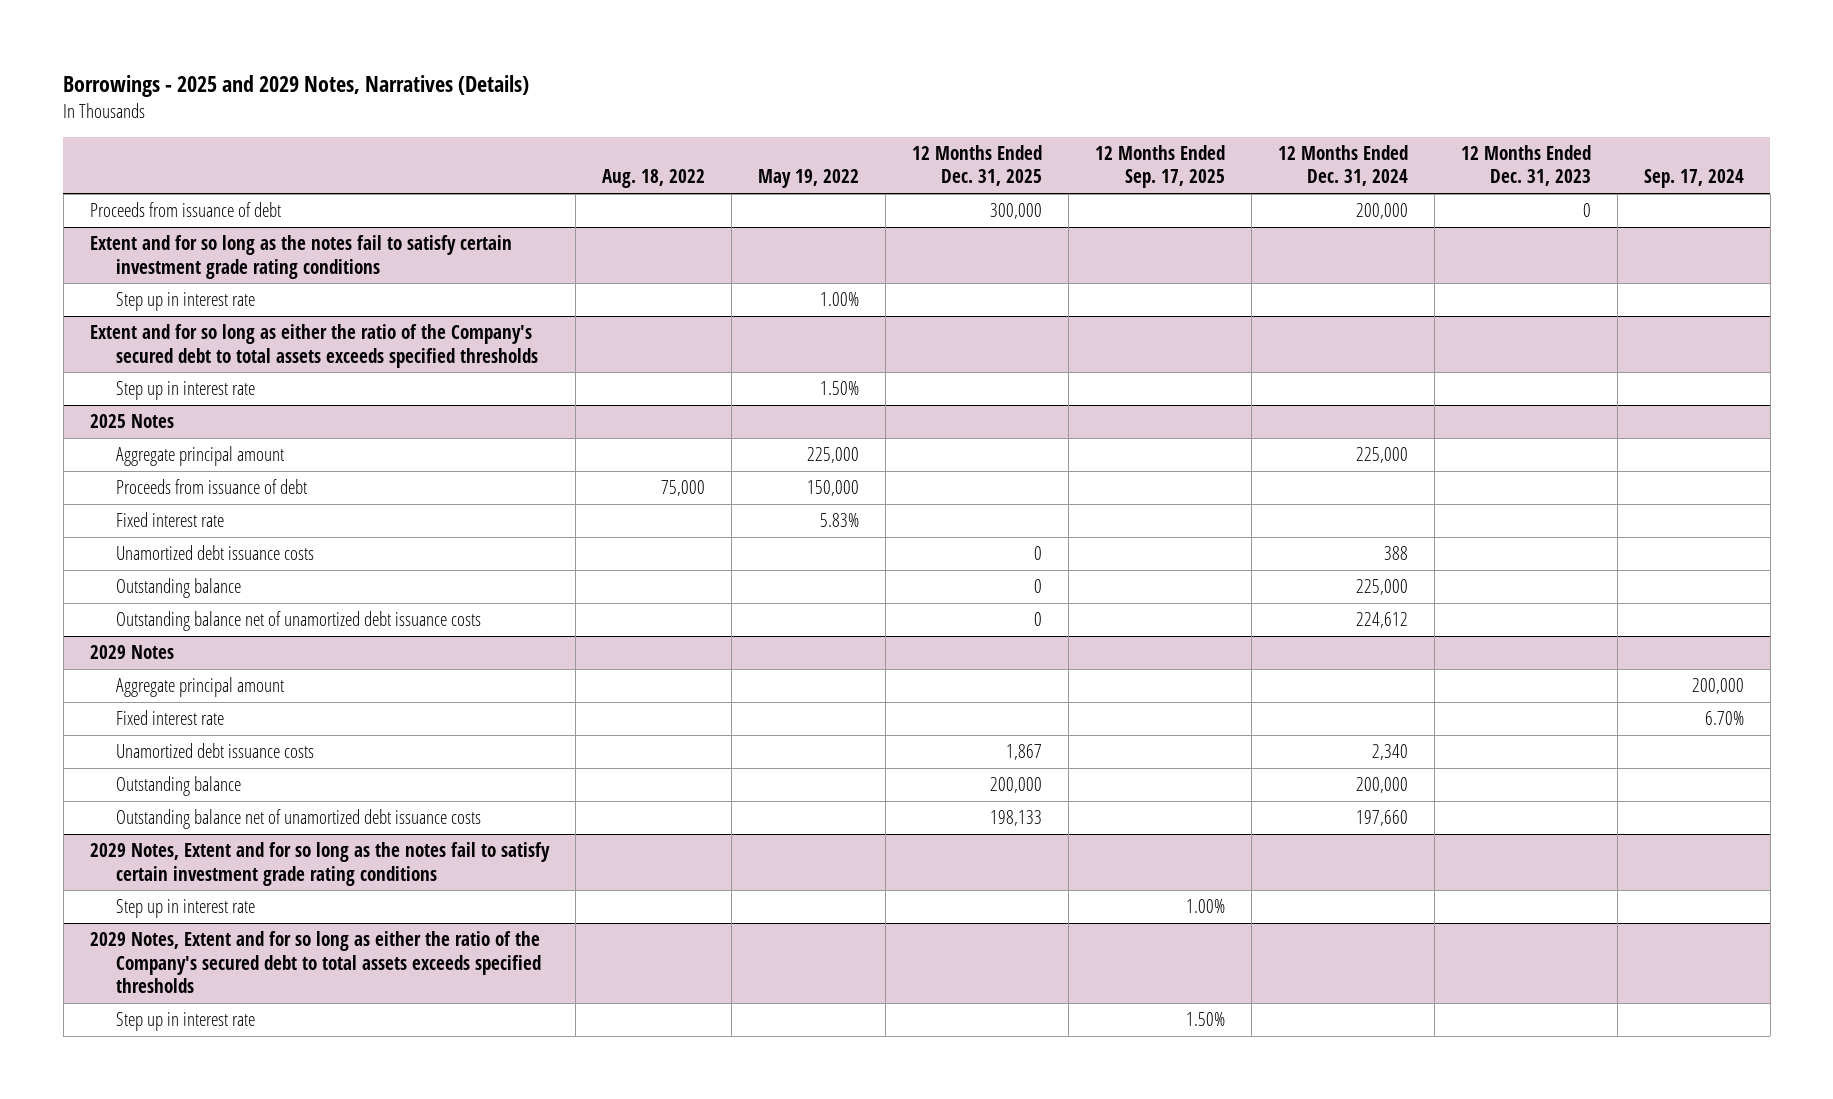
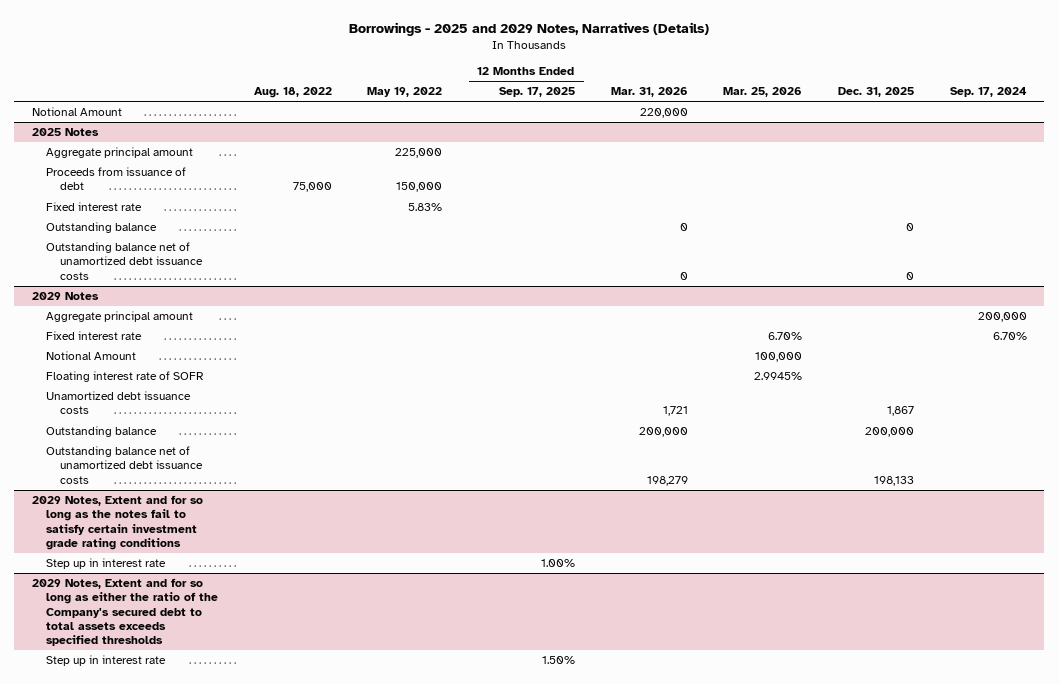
- | Aug. 18, 2022 | May 19, 2022 | 12 Months Ended Dec. 31, 2025 | 12 Months Ended Sep. 17, 2025 | 12 Months Ended Dec. 31, 2024 | 12 Months Ended Dec. 31, 2023 | Sep. 17, 2024
+ | Aug. 18, 2022 | May 19, 2022 | 12 Months Ended Sep. 17, 2025 | Mar. 31, 2026 | Mar. 25, 2026 | Dec. 31, 2025 | Sep. 17, 2024
- Proceeds from issuance of debt | | | 300,000 | | 200,000 | 0 |
- Extent and for so long as the notes fail to satisfy certain investment grade rating conditions
- Step up in interest rate | | 1.00% | | | | |
- Extent and for so long as either the ratio of the Company's secured debt to total assets exceeds specified thresholds
- Step up in interest rate | | 1.50% | | | | |
+ Notional Amount | | | | 220,000 | | |
@ 2025 Notes
- Unamortized debt issuance costs | | | 0 | | 388 | |
@ 2029 Notes
+ Notional Amount | | | | | 100,000 | |
+ Floating interest rate of SOFR | | | | | 2.9945% | |

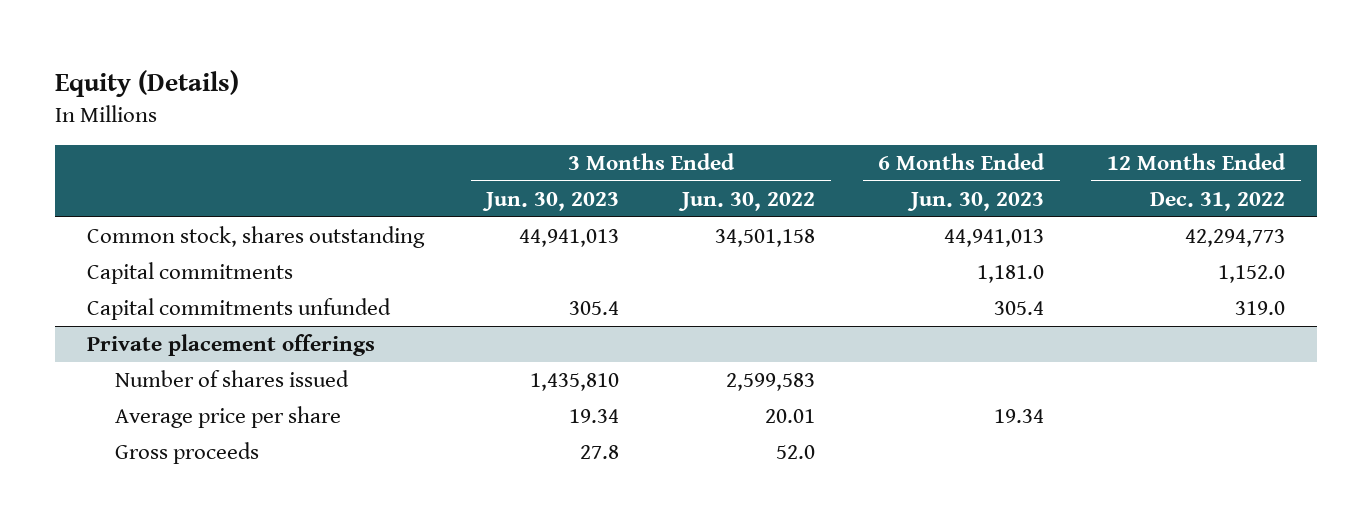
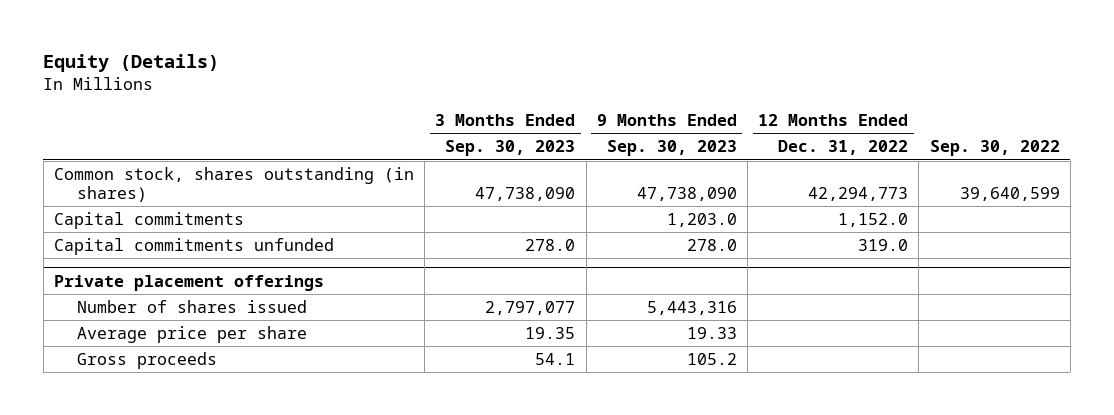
- | 3 Months Ended Jun. 30, 2023 | 3 Months Ended Jun. 30, 2022 | 6 Months Ended Jun. 30, 2023 | 12 Months Ended Dec. 31, 2022
+ | 3 Months Ended Sep. 30, 2023 | 9 Months Ended Sep. 30, 2023 | 12 Months Ended Dec. 31, 2022 | Sep. 30, 2022
- Common stock, shares outstanding | 44,941,013 | 34,501,158 | 44,941,013 | 42,294,773
+ Common stock, shares outstanding (in shares) | 47,738,090 | 47,738,090 | 42,294,773 | 39,640,599

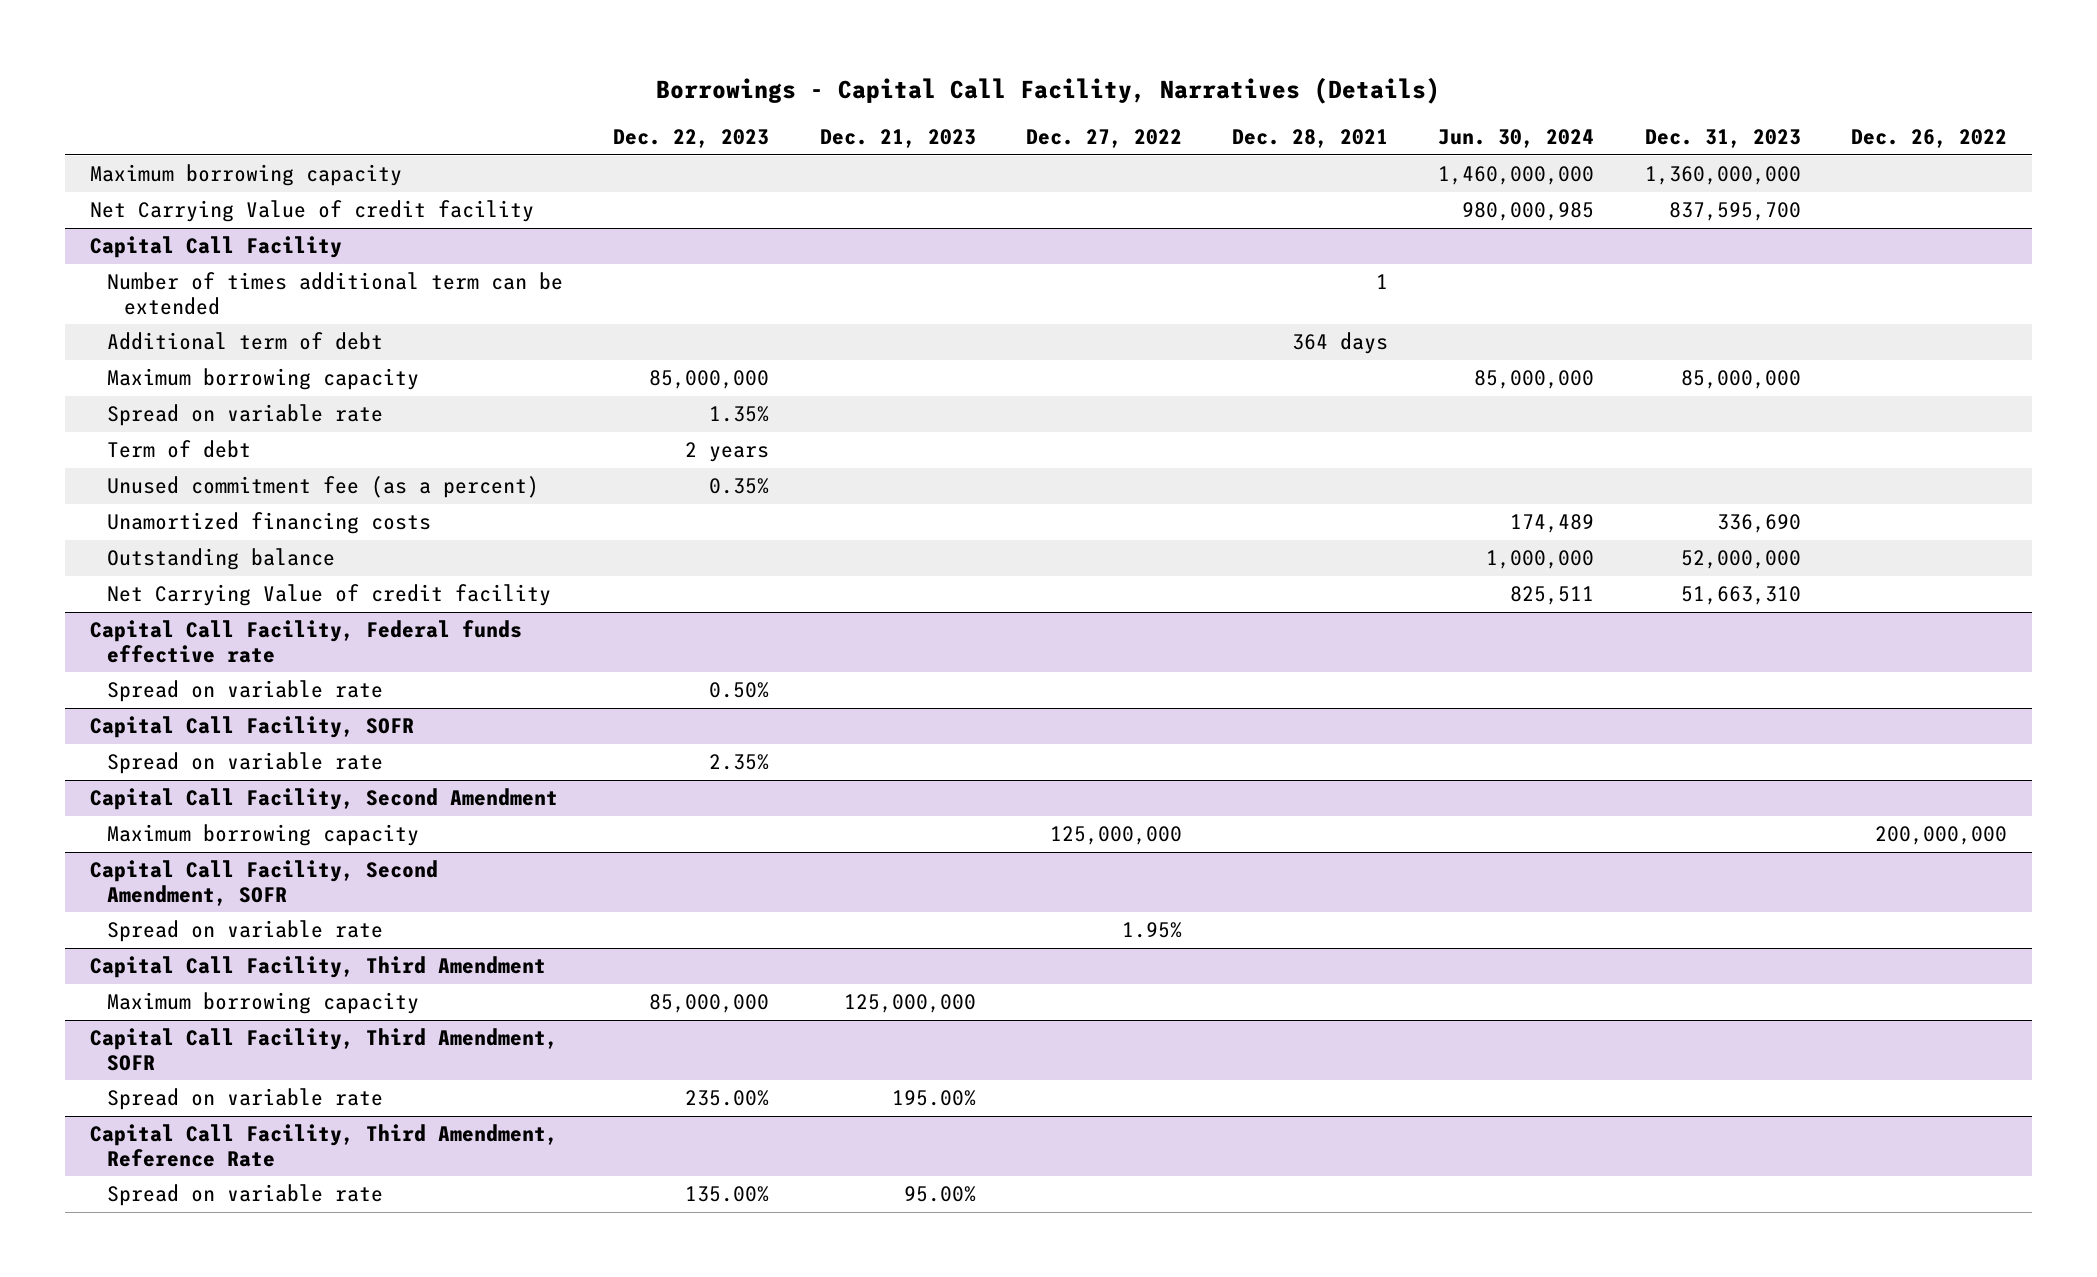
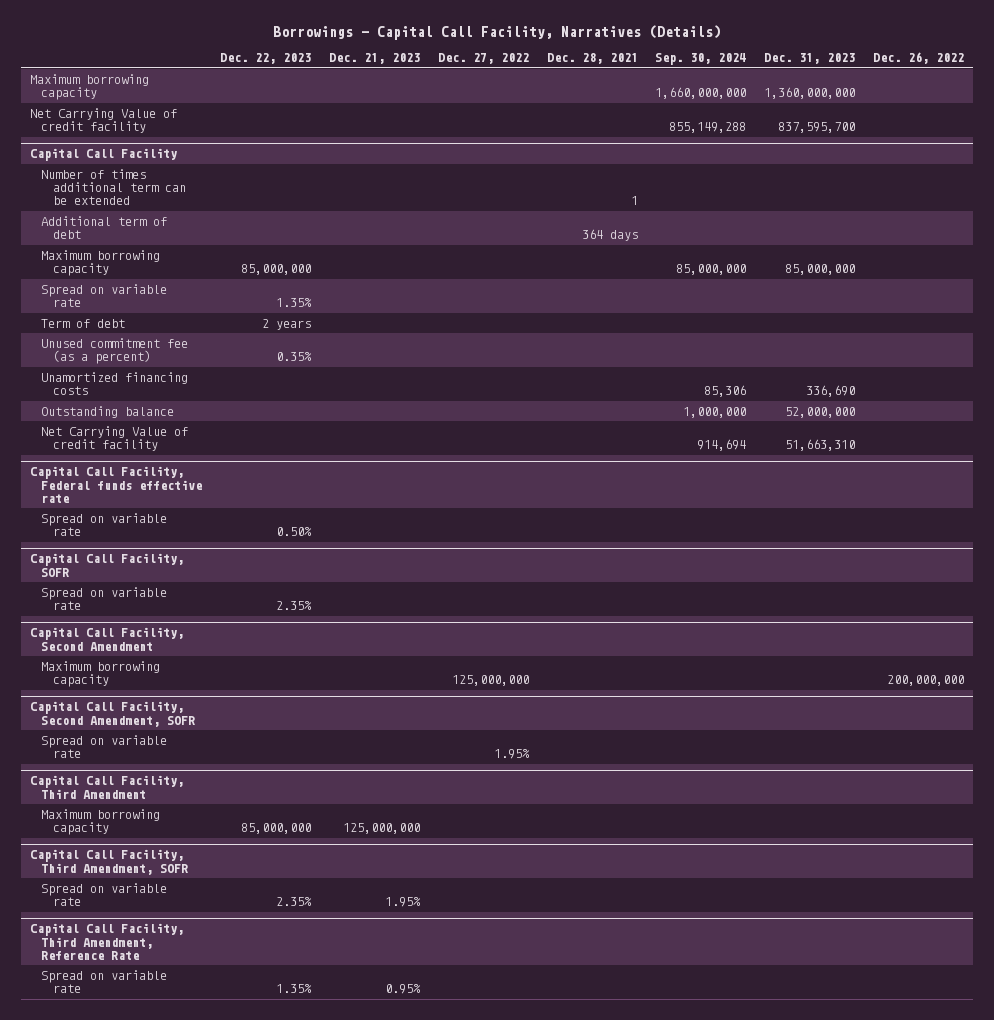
- | Dec. 22, 2023 | Dec. 21, 2023 | Dec. 27, 2022 | Dec. 28, 2021 | Jun. 30, 2024 | Dec. 31, 2023 | Dec. 26, 2022
+ | Dec. 22, 2023 | Dec. 21, 2023 | Dec. 27, 2022 | Dec. 28, 2021 | Sep. 30, 2024 | Dec. 31, 2023 | Dec. 26, 2022
@ Capital Call Facility, Third Amendment, SOFR
- Spread on variable rate | 235.00% | 195.00% | | | | |
+ Spread on variable rate | 2.35% | 1.95% | | | | |
@ Capital Call Facility, Third Amendment, Reference Rate
- Spread on variable rate | 135.00% | 95.00% | | | | |
+ Spread on variable rate | 1.35% | 0.95% | | | | |

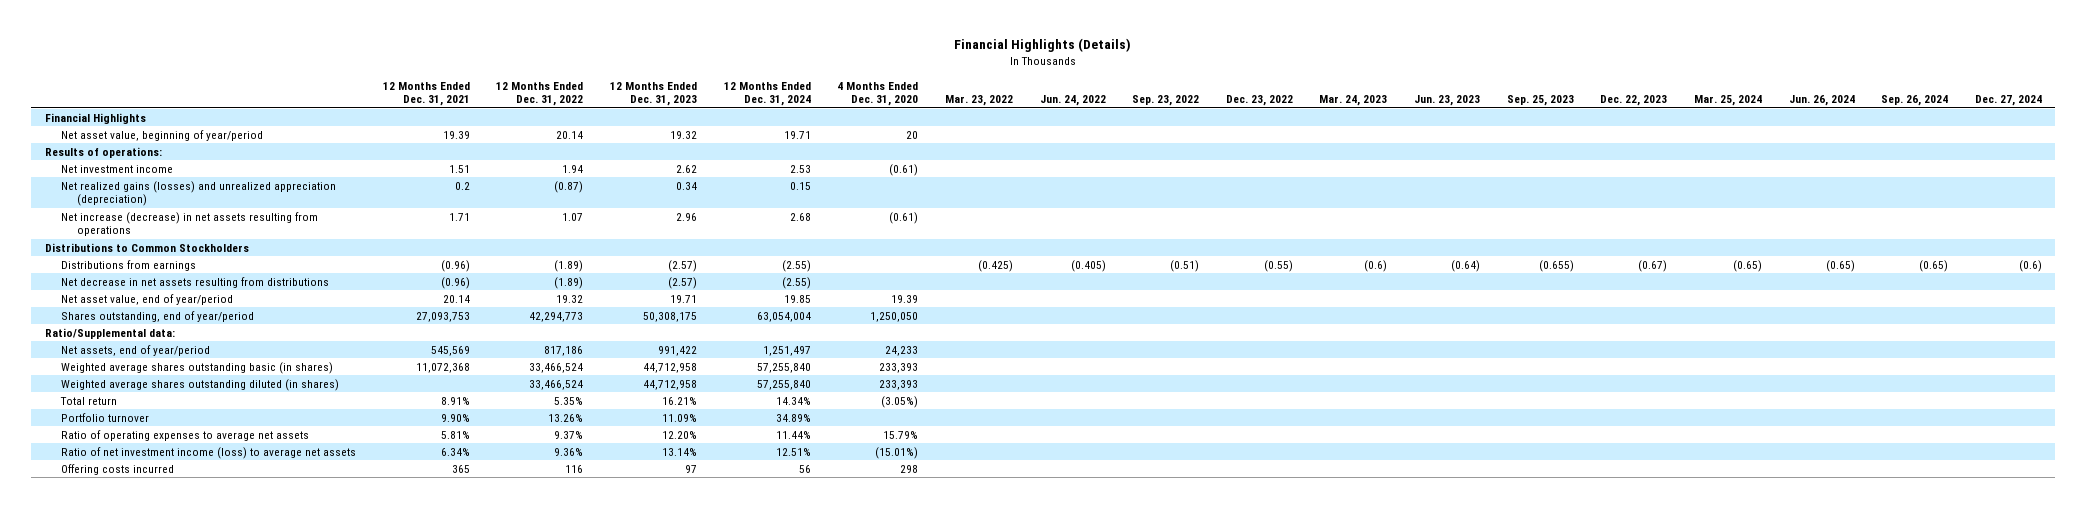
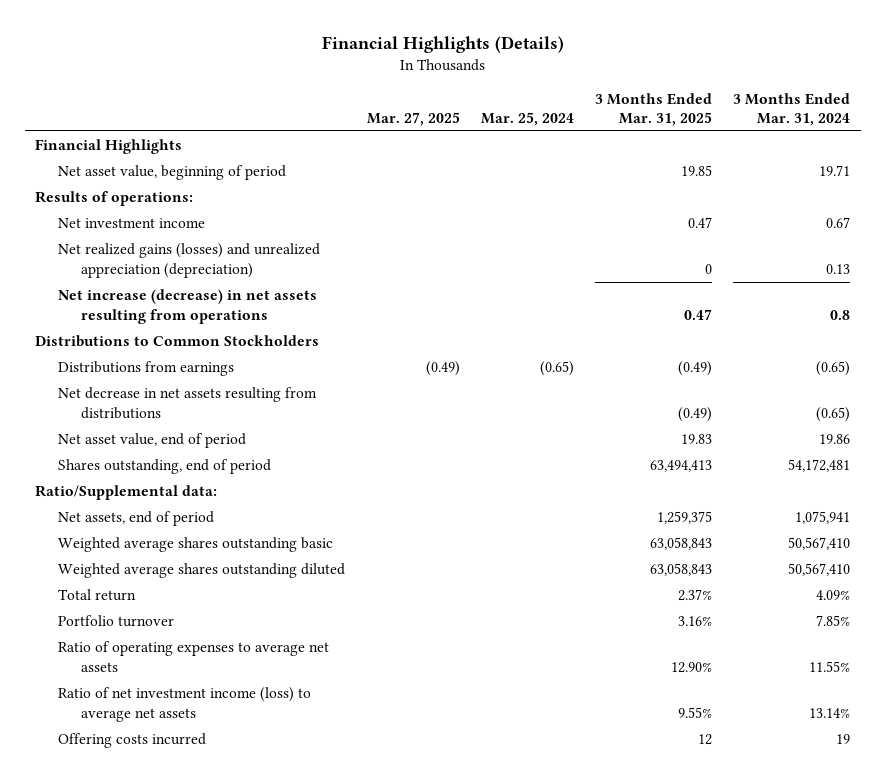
- | 12 Months Ended Dec. 31, 2021 | 12 Months Ended Dec. 31, 2022 | 12 Months Ended Dec. 31, 2023 | 12 Months Ended Dec. 31, 2024 | 4 Months Ended Dec. 31, 2020 | Mar. 23, 2022 | Jun. 24, 2022 | Sep. 23, 2022 | Dec. 23, 2022 | Mar. 24, 2023 | Jun. 23, 2023 | Sep. 25, 2023 | Dec. 22, 2023 | Mar. 25, 2024 | Jun. 26, 2024 | Sep. 26, 2024 | Dec. 27, 2024
+ | Mar. 27, 2025 | Mar. 25, 2024 | 3 Months Ended Mar. 31, 2025 | 3 Months Ended Mar. 31, 2024
- Net asset value, beginning of year/period | 19.39 | 20.14 | 19.32 | 19.71 | 20 | | | | | | | | | | | |
+ Net asset value, beginning of period | | | 19.85 | 19.71
- Net asset value, end of year/period | 20.14 | 19.32 | 19.71 | 19.85 | 19.39 | | | | | | | | | | | |
- Shares outstanding, end of year/period | 27,093,753 | 42,294,773 | 50,308,175 | 63,054,004 | 1,250,050 | | | | | | | | | | | |
+ Net asset value, end of period | | | 19.83 | 19.86
+ Shares outstanding, end of period | | | 63,494,413 | 54,172,481
- Net assets, end of year/period | 545,569 | 817,186 | 991,422 | 1,251,497 | 24,233 | | | | | | | | | | | |
- Weighted average shares outstanding basic (in shares) | 11,072,368 | 33,466,524 | 44,712,958 | 57,255,840 | 233,393 | | | | | | | | | | | |
- Weighted average shares outstanding diluted (in shares) | | 33,466,524 | 44,712,958 | 57,255,840 | 233,393 | | | | | | | | | | | |
+ Net assets, end of period | | | 1,259,375 | 1,075,941
+ Weighted average shares outstanding basic | | | 63,058,843 | 50,567,410
+ Weighted average shares outstanding diluted | | | 63,058,843 | 50,567,410

